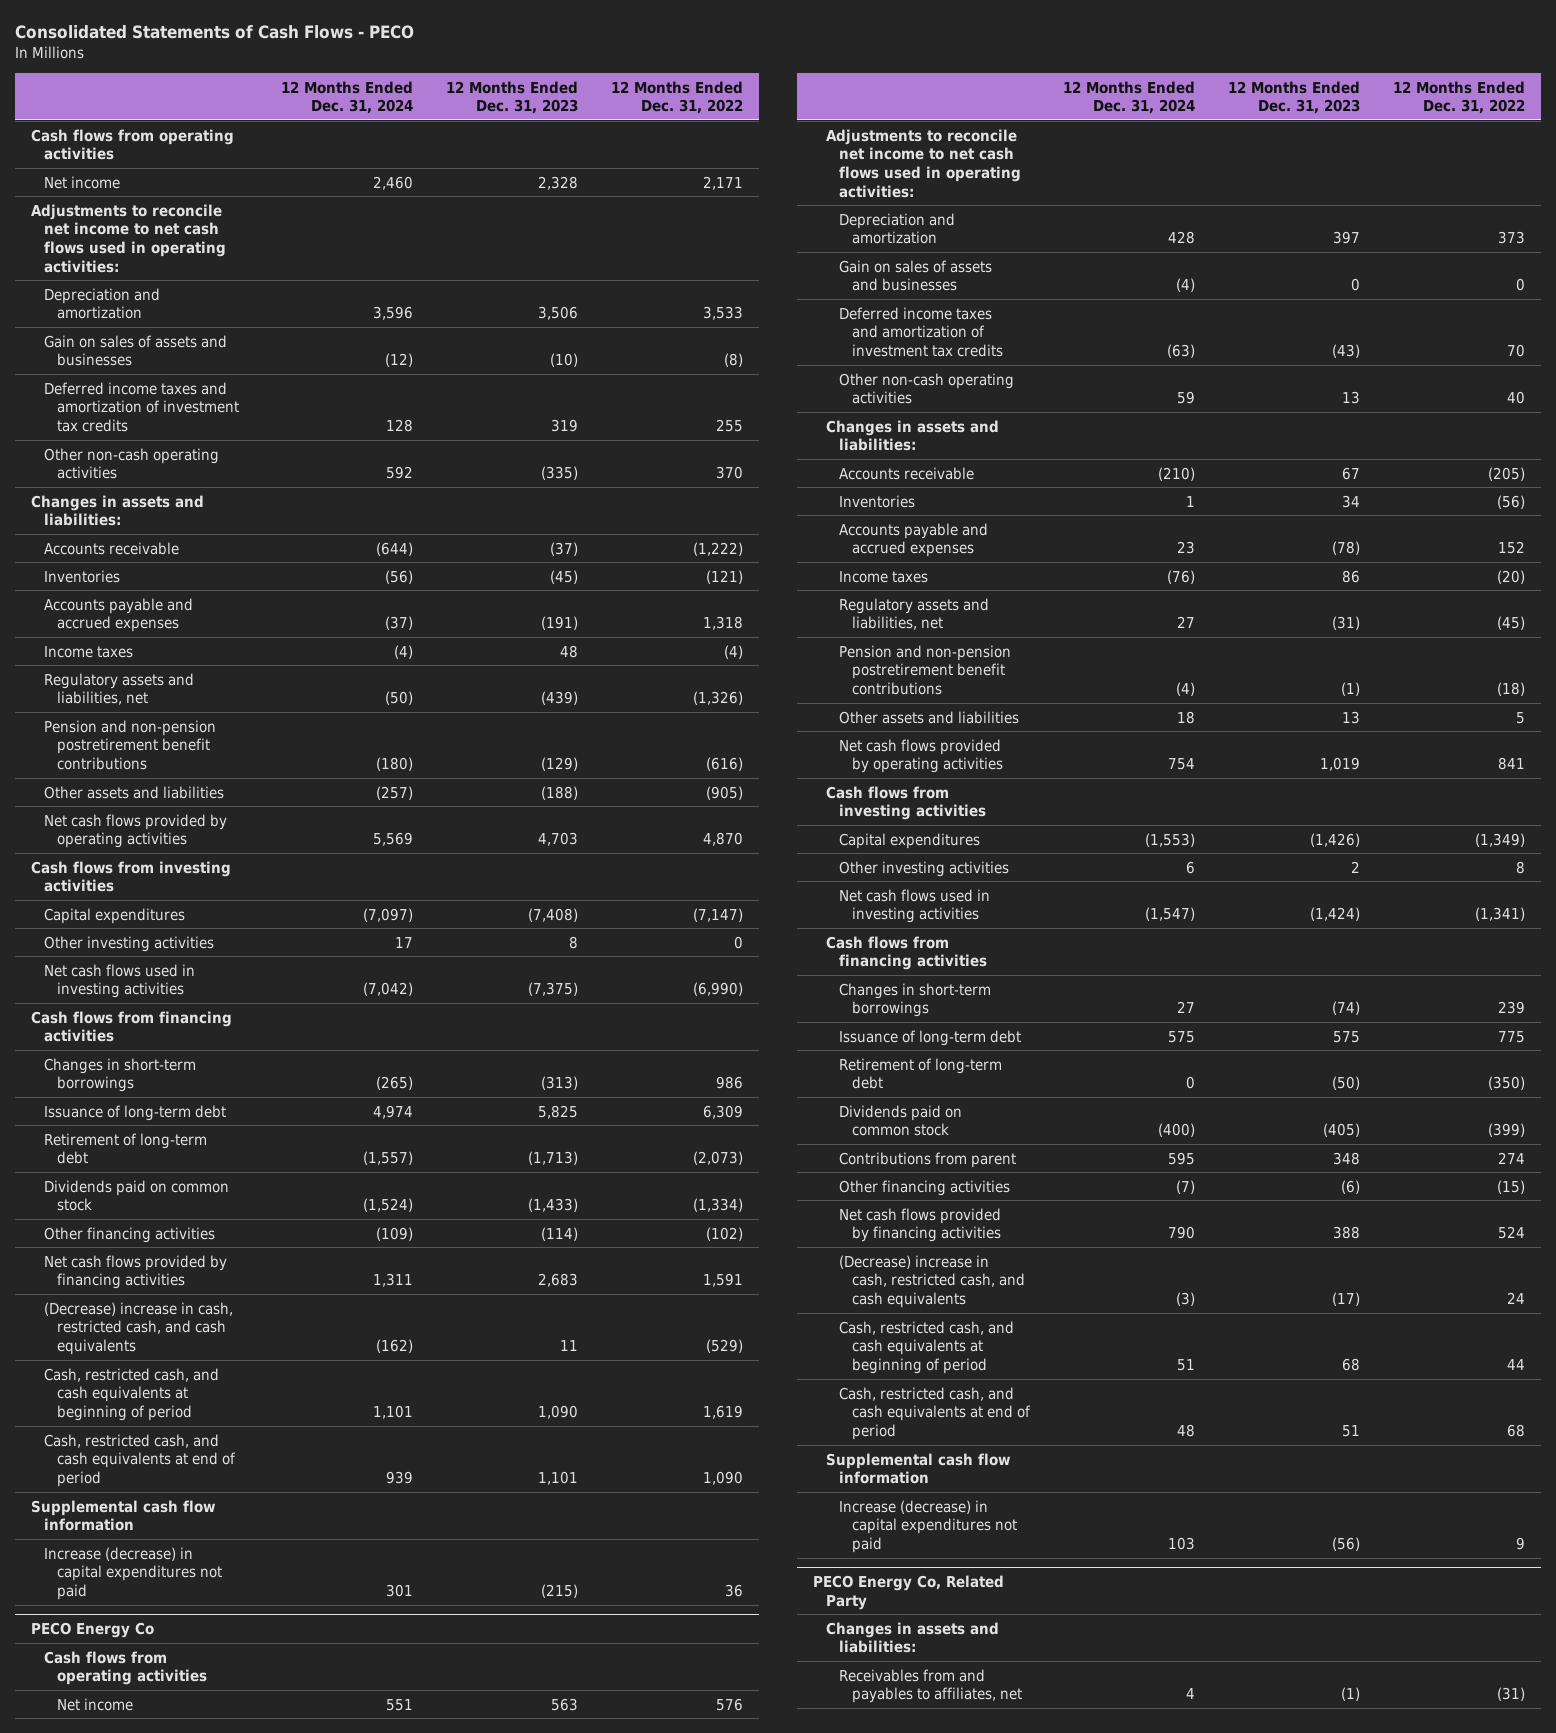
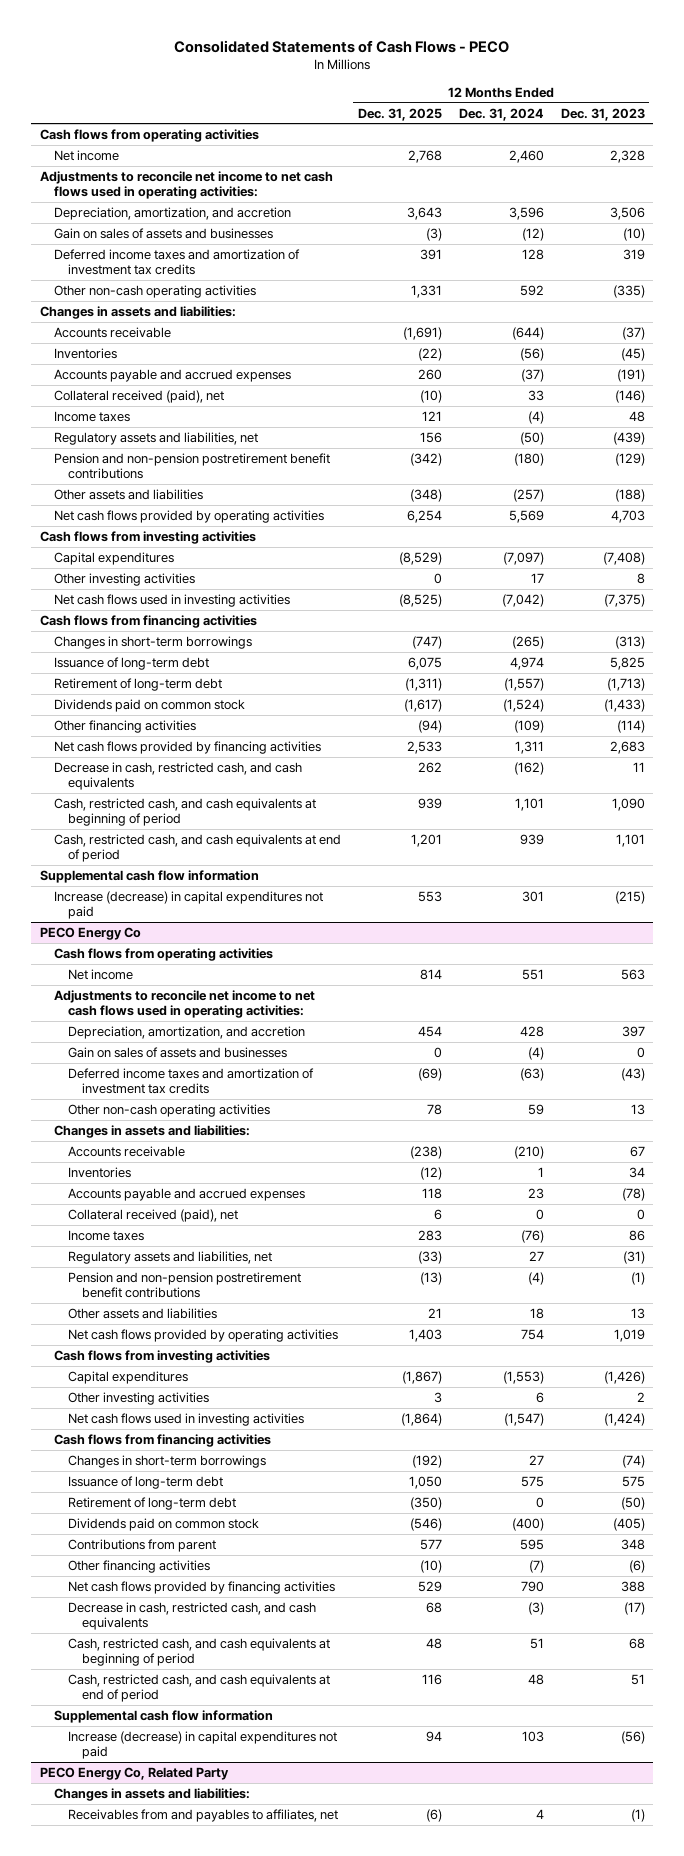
- | 12 Months Ended Dec. 31, 2024 | 12 Months Ended Dec. 31, 2023 | 12 Months Ended Dec. 31, 2022
+ | 12 Months Ended Dec. 31, 2025 | 12 Months Ended Dec. 31, 2024 | 12 Months Ended Dec. 31, 2023
- Depreciation and amortization | 3,596 | 3,506 | 3,533
+ Depreciation, amortization, and accretion | 3,643 | 3,596 | 3,506
+ Collateral received (paid), net | (10) | 33 | (146)
- (Decrease) increase in cash, restricted cash, and cash equivalents | (162) | 11 | (529)
+ Decrease in cash, restricted cash, and cash equivalents | 262 | (162) | 11
@ PECO Energy Co
- Depreciation and amortization | 428 | 397 | 373
+ Depreciation, amortization, and accretion | 454 | 428 | 397
+ Collateral received (paid), net | 6 | 0 | 0
- (Decrease) increase in cash, restricted cash, and cash equivalents | (3) | (17) | 24
+ Decrease in cash, restricted cash, and cash equivalents | 68 | (3) | (17)

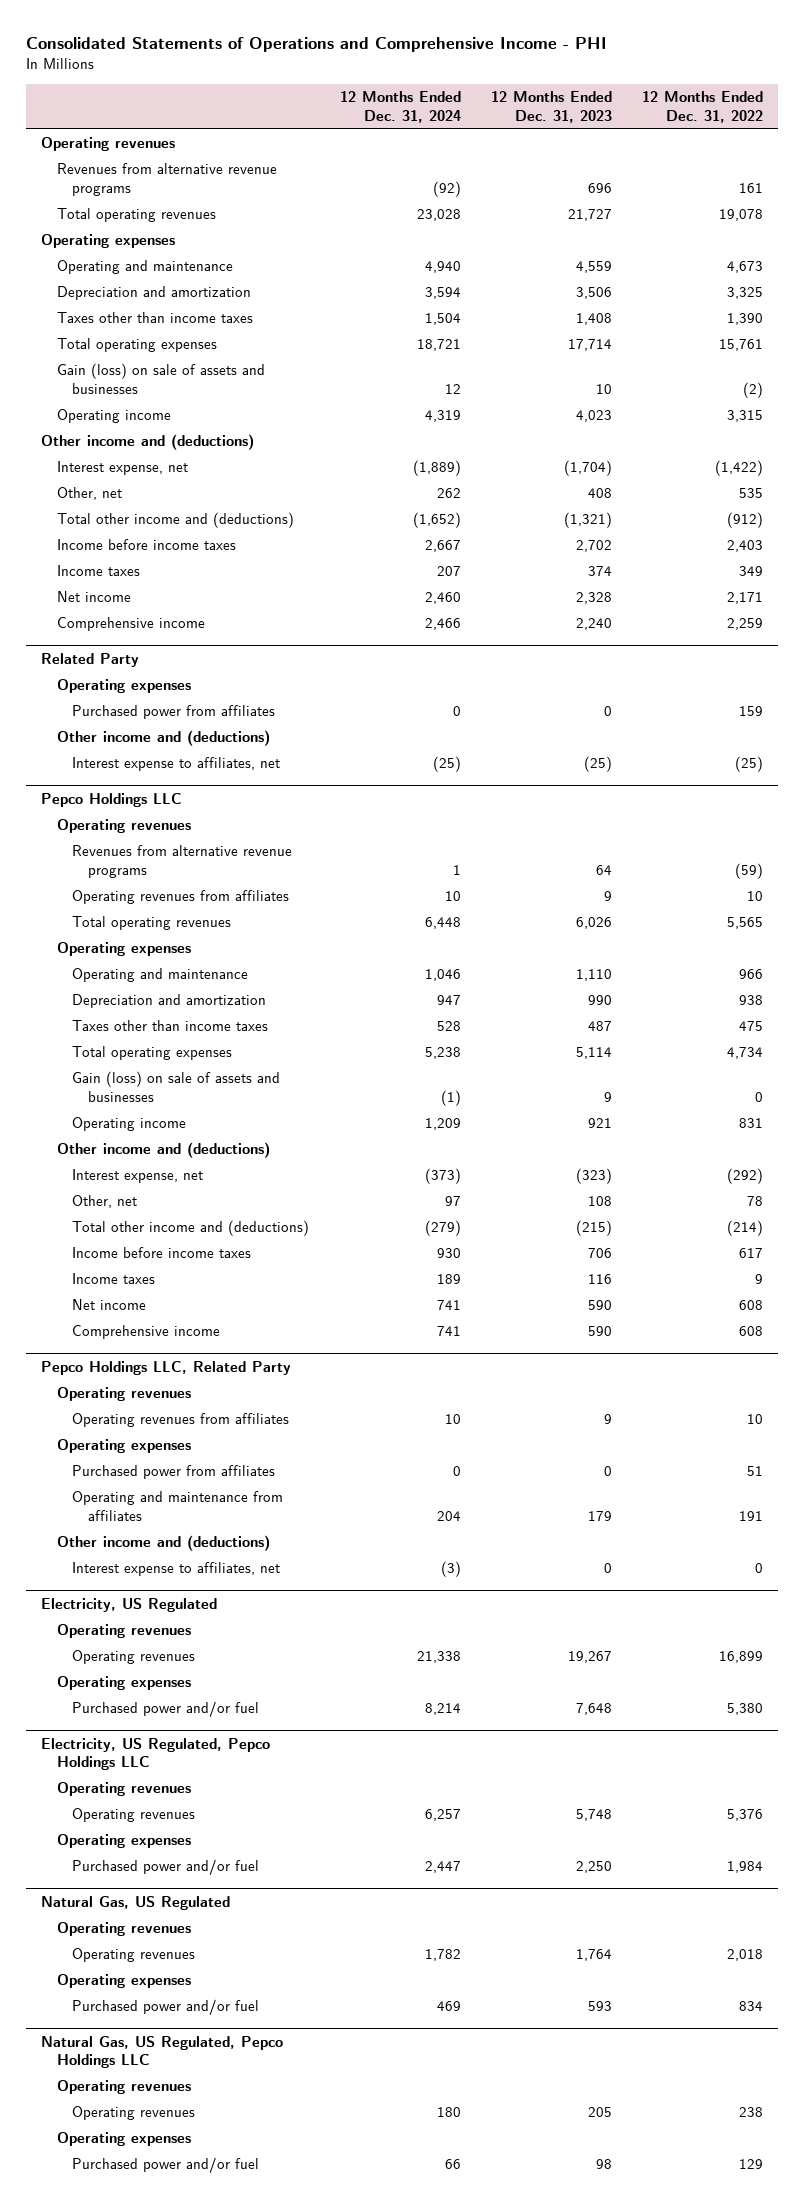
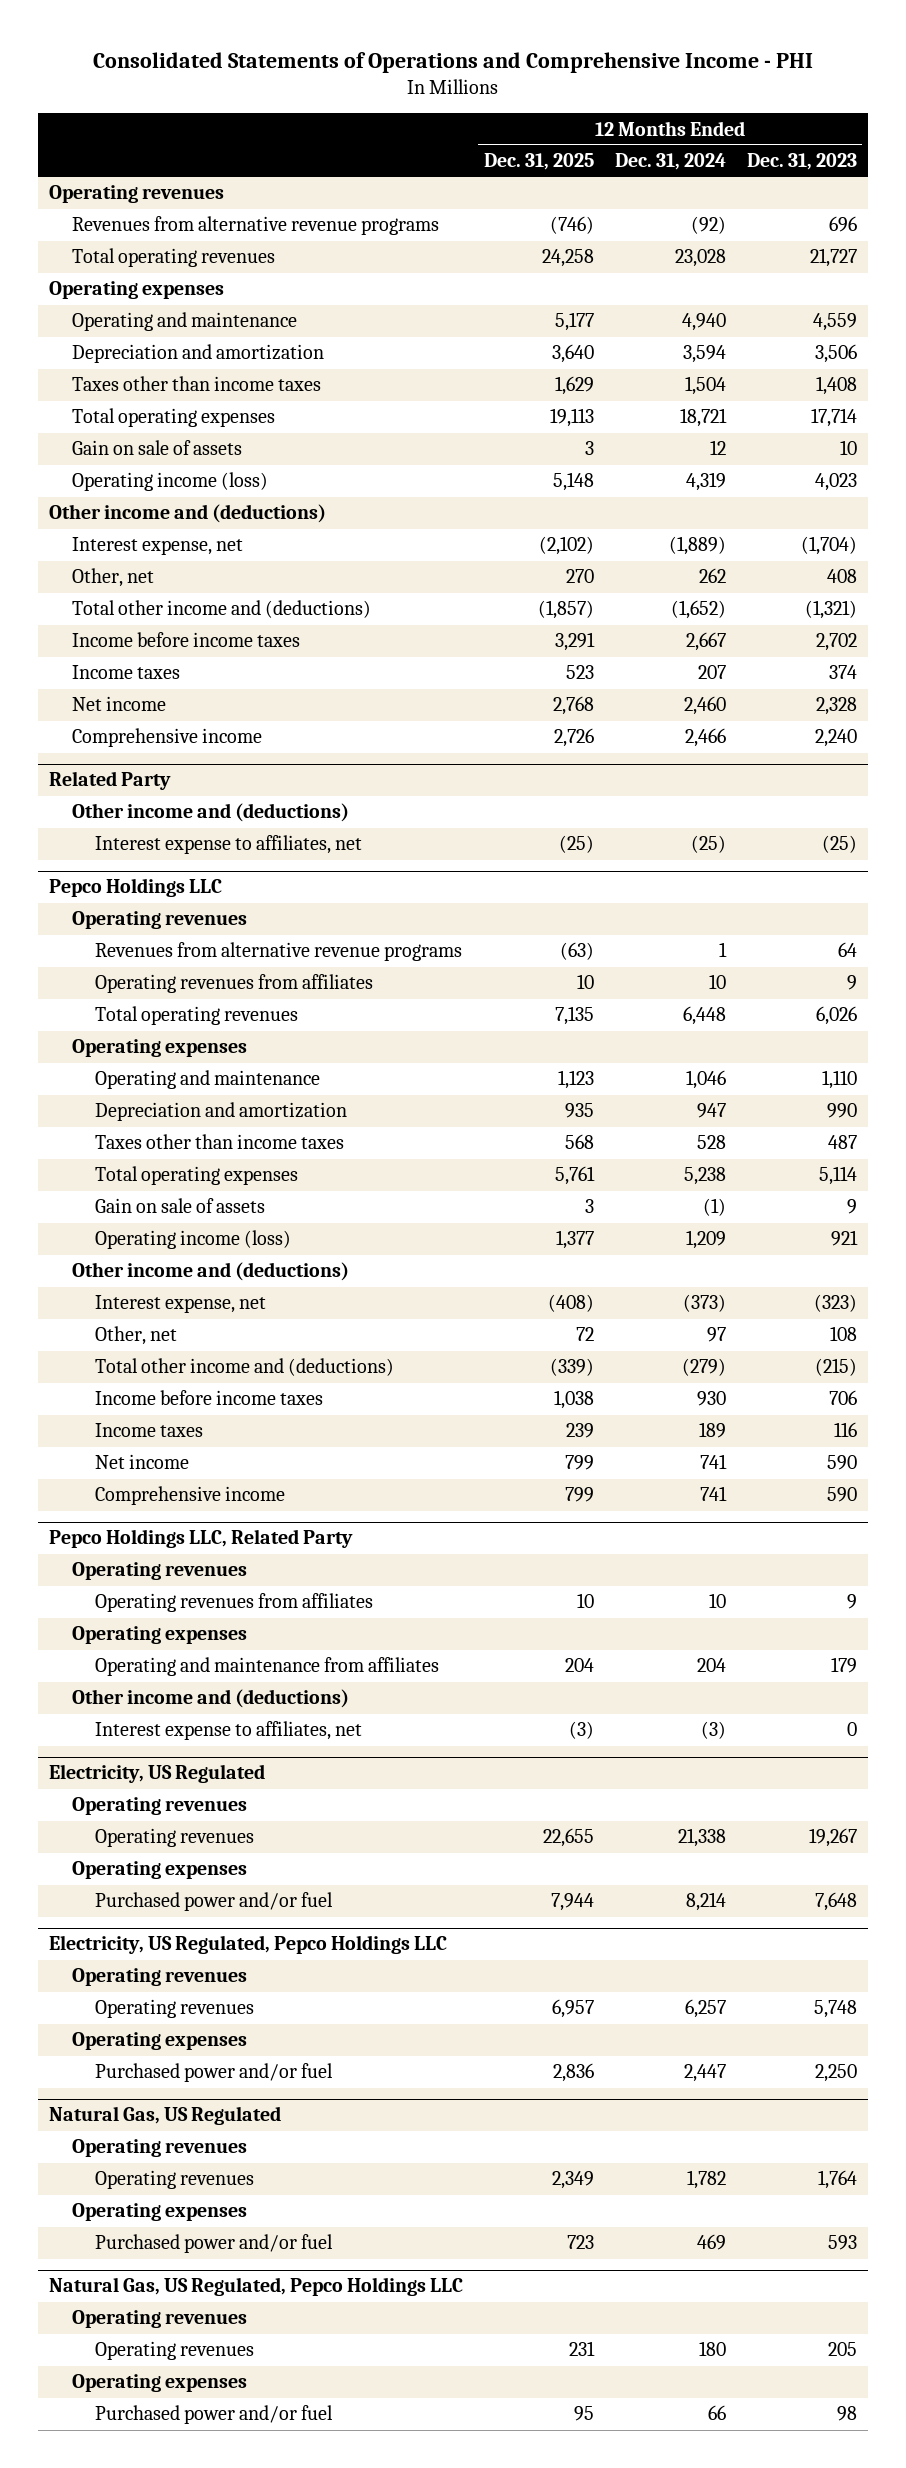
- | 12 Months Ended Dec. 31, 2024 | 12 Months Ended Dec. 31, 2023 | 12 Months Ended Dec. 31, 2022
+ | 12 Months Ended Dec. 31, 2025 | 12 Months Ended Dec. 31, 2024 | 12 Months Ended Dec. 31, 2023
- Gain (loss) on sale of assets and businesses | 12 | 10 | (2)
- Operating income | 4,319 | 4,023 | 3,315
+ Gain on sale of assets | 3 | 12 | 10
+ Operating income (loss) | 5,148 | 4,319 | 4,023
@ Related Party
- Operating expenses
- Purchased power from affiliates | 0 | 0 | 159
@ Pepco Holdings LLC
- Gain (loss) on sale of assets and businesses | (1) | 9 | 0
- Operating income | 1,209 | 921 | 831
+ Gain on sale of assets | 3 | (1) | 9
+ Operating income (loss) | 1,377 | 1,209 | 921
@ Pepco Holdings LLC, Related Party
- Purchased power from affiliates | 0 | 0 | 51

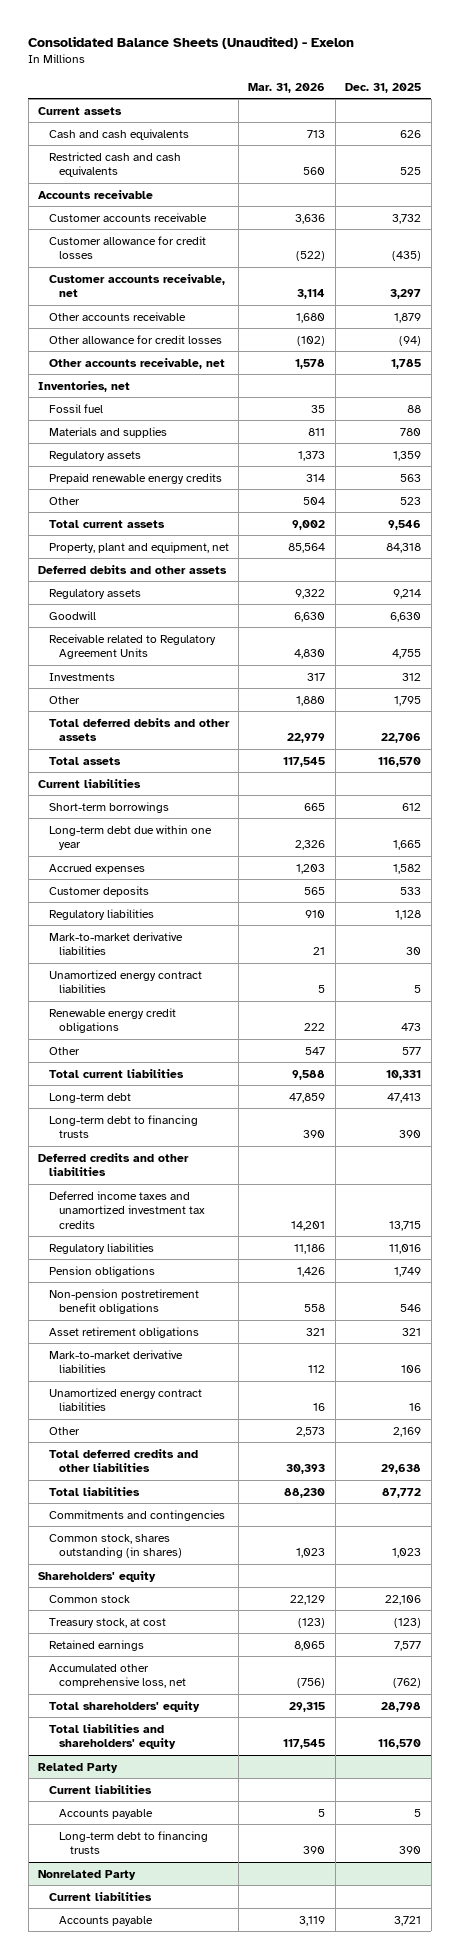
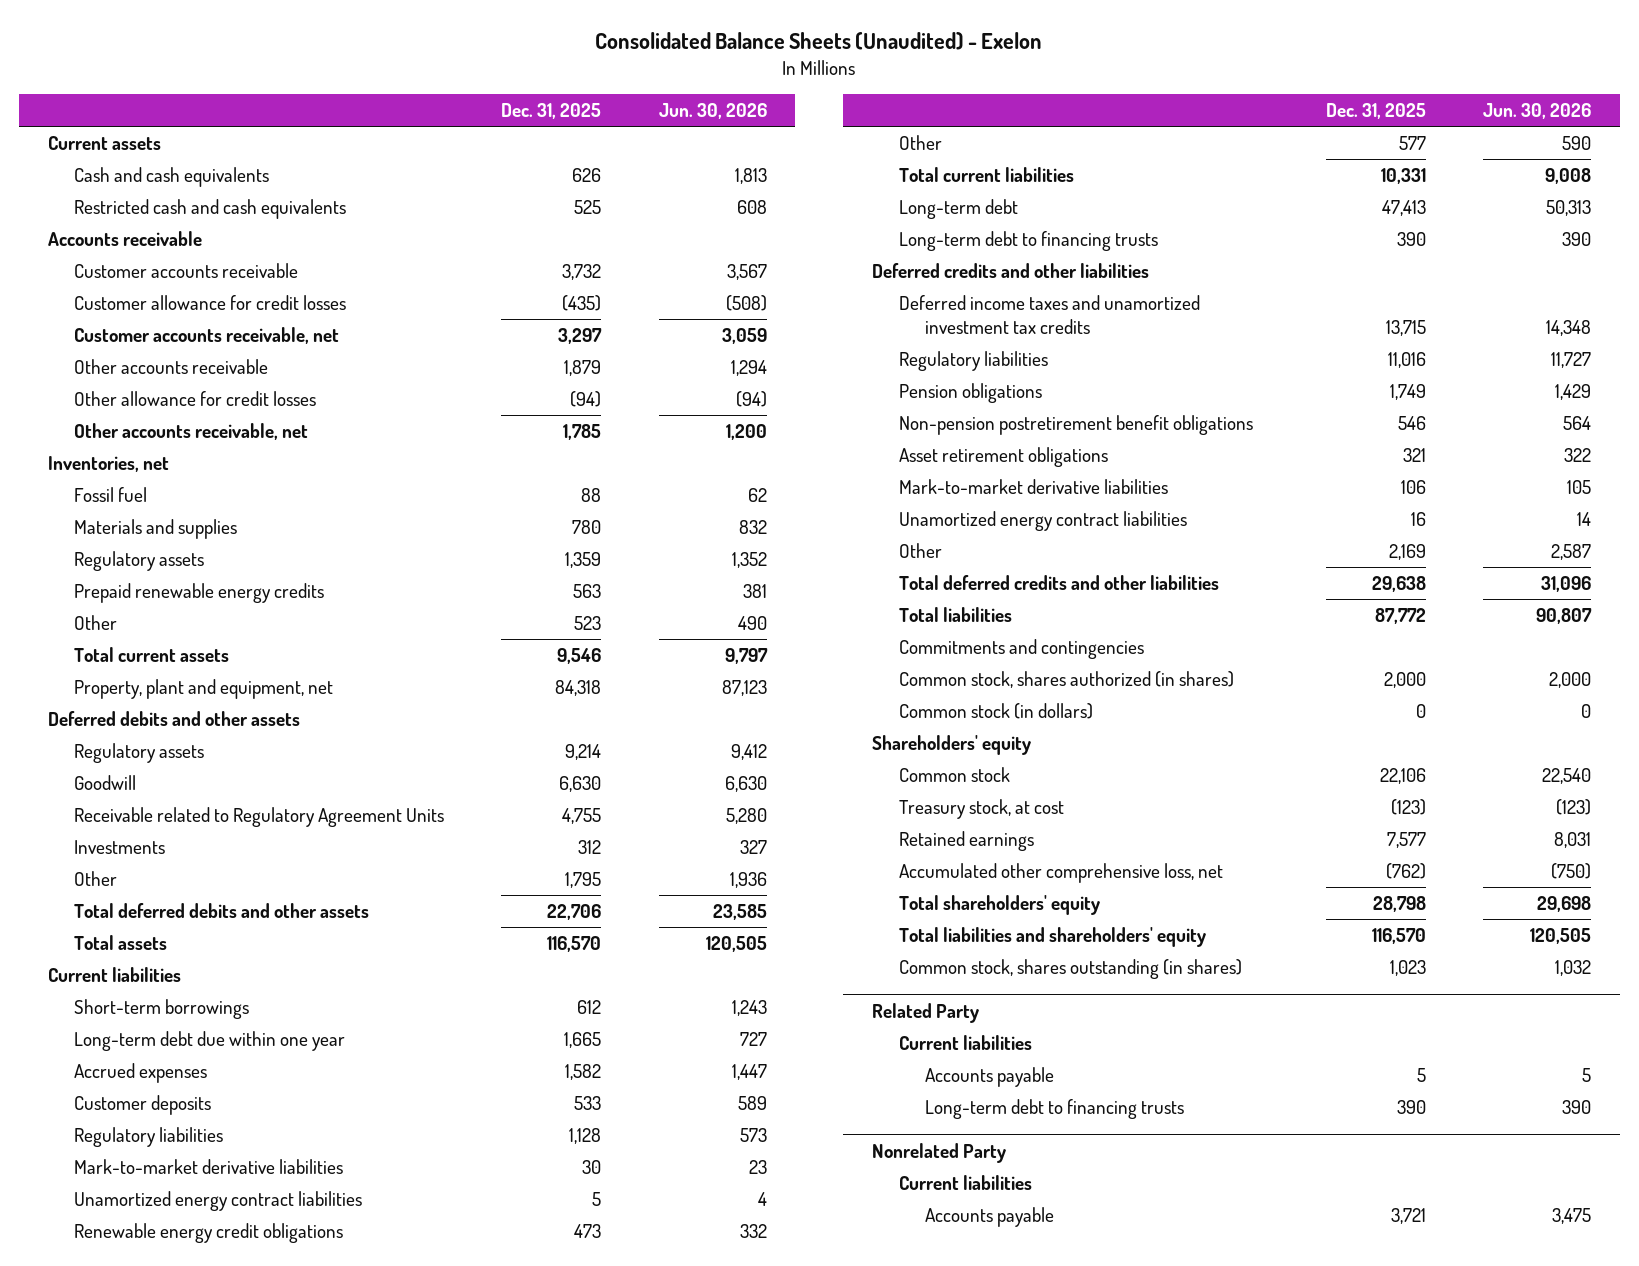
- | Mar. 31, 2026 | Dec. 31, 2025
+ | Dec. 31, 2025 | Jun. 30, 2026
+ Common stock, shares authorized (in shares) | 2,000 | 2,000
+ Common stock (in dollars) | 0 | 0
moved down: Common stock, shares outstanding (in shares) | 1,023 | 1,032

